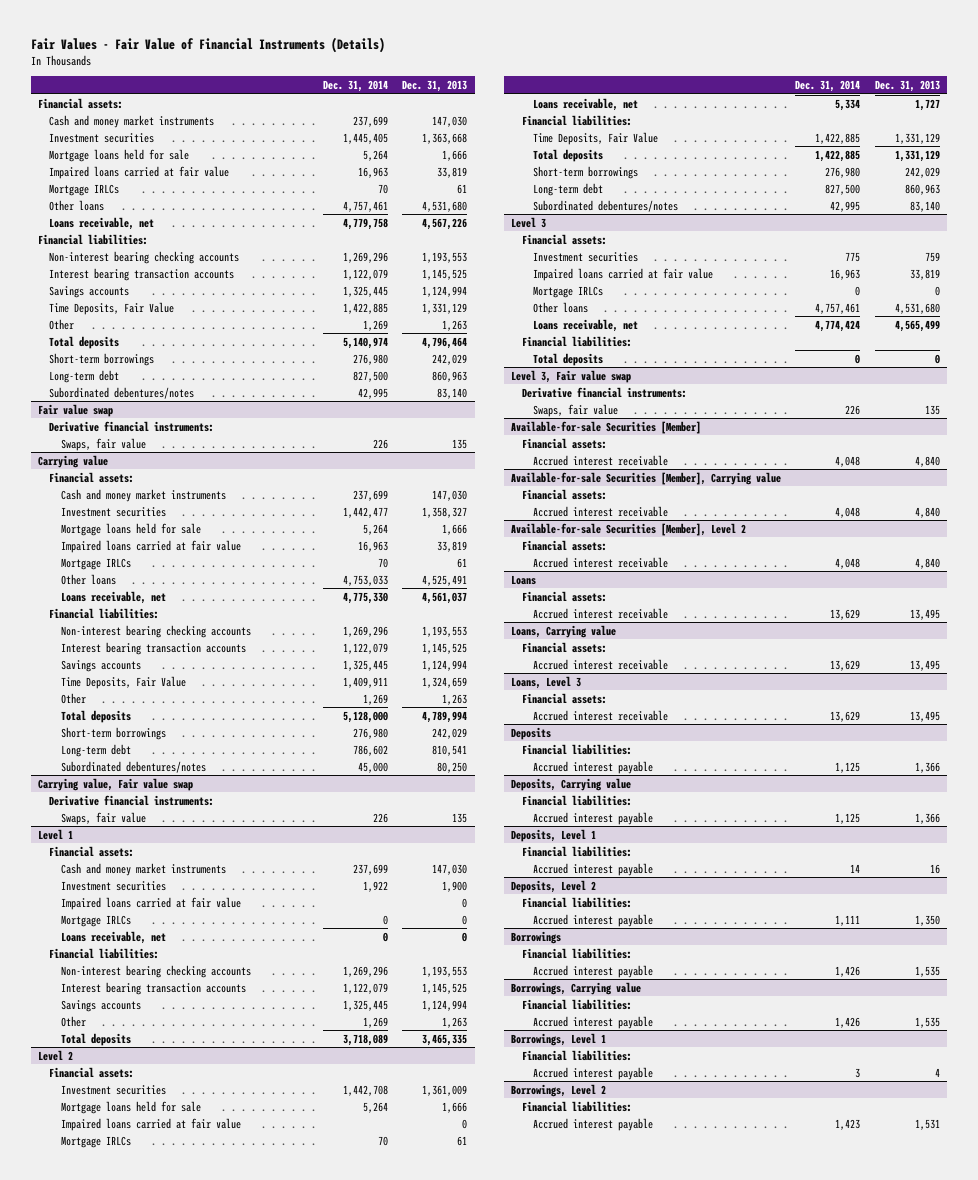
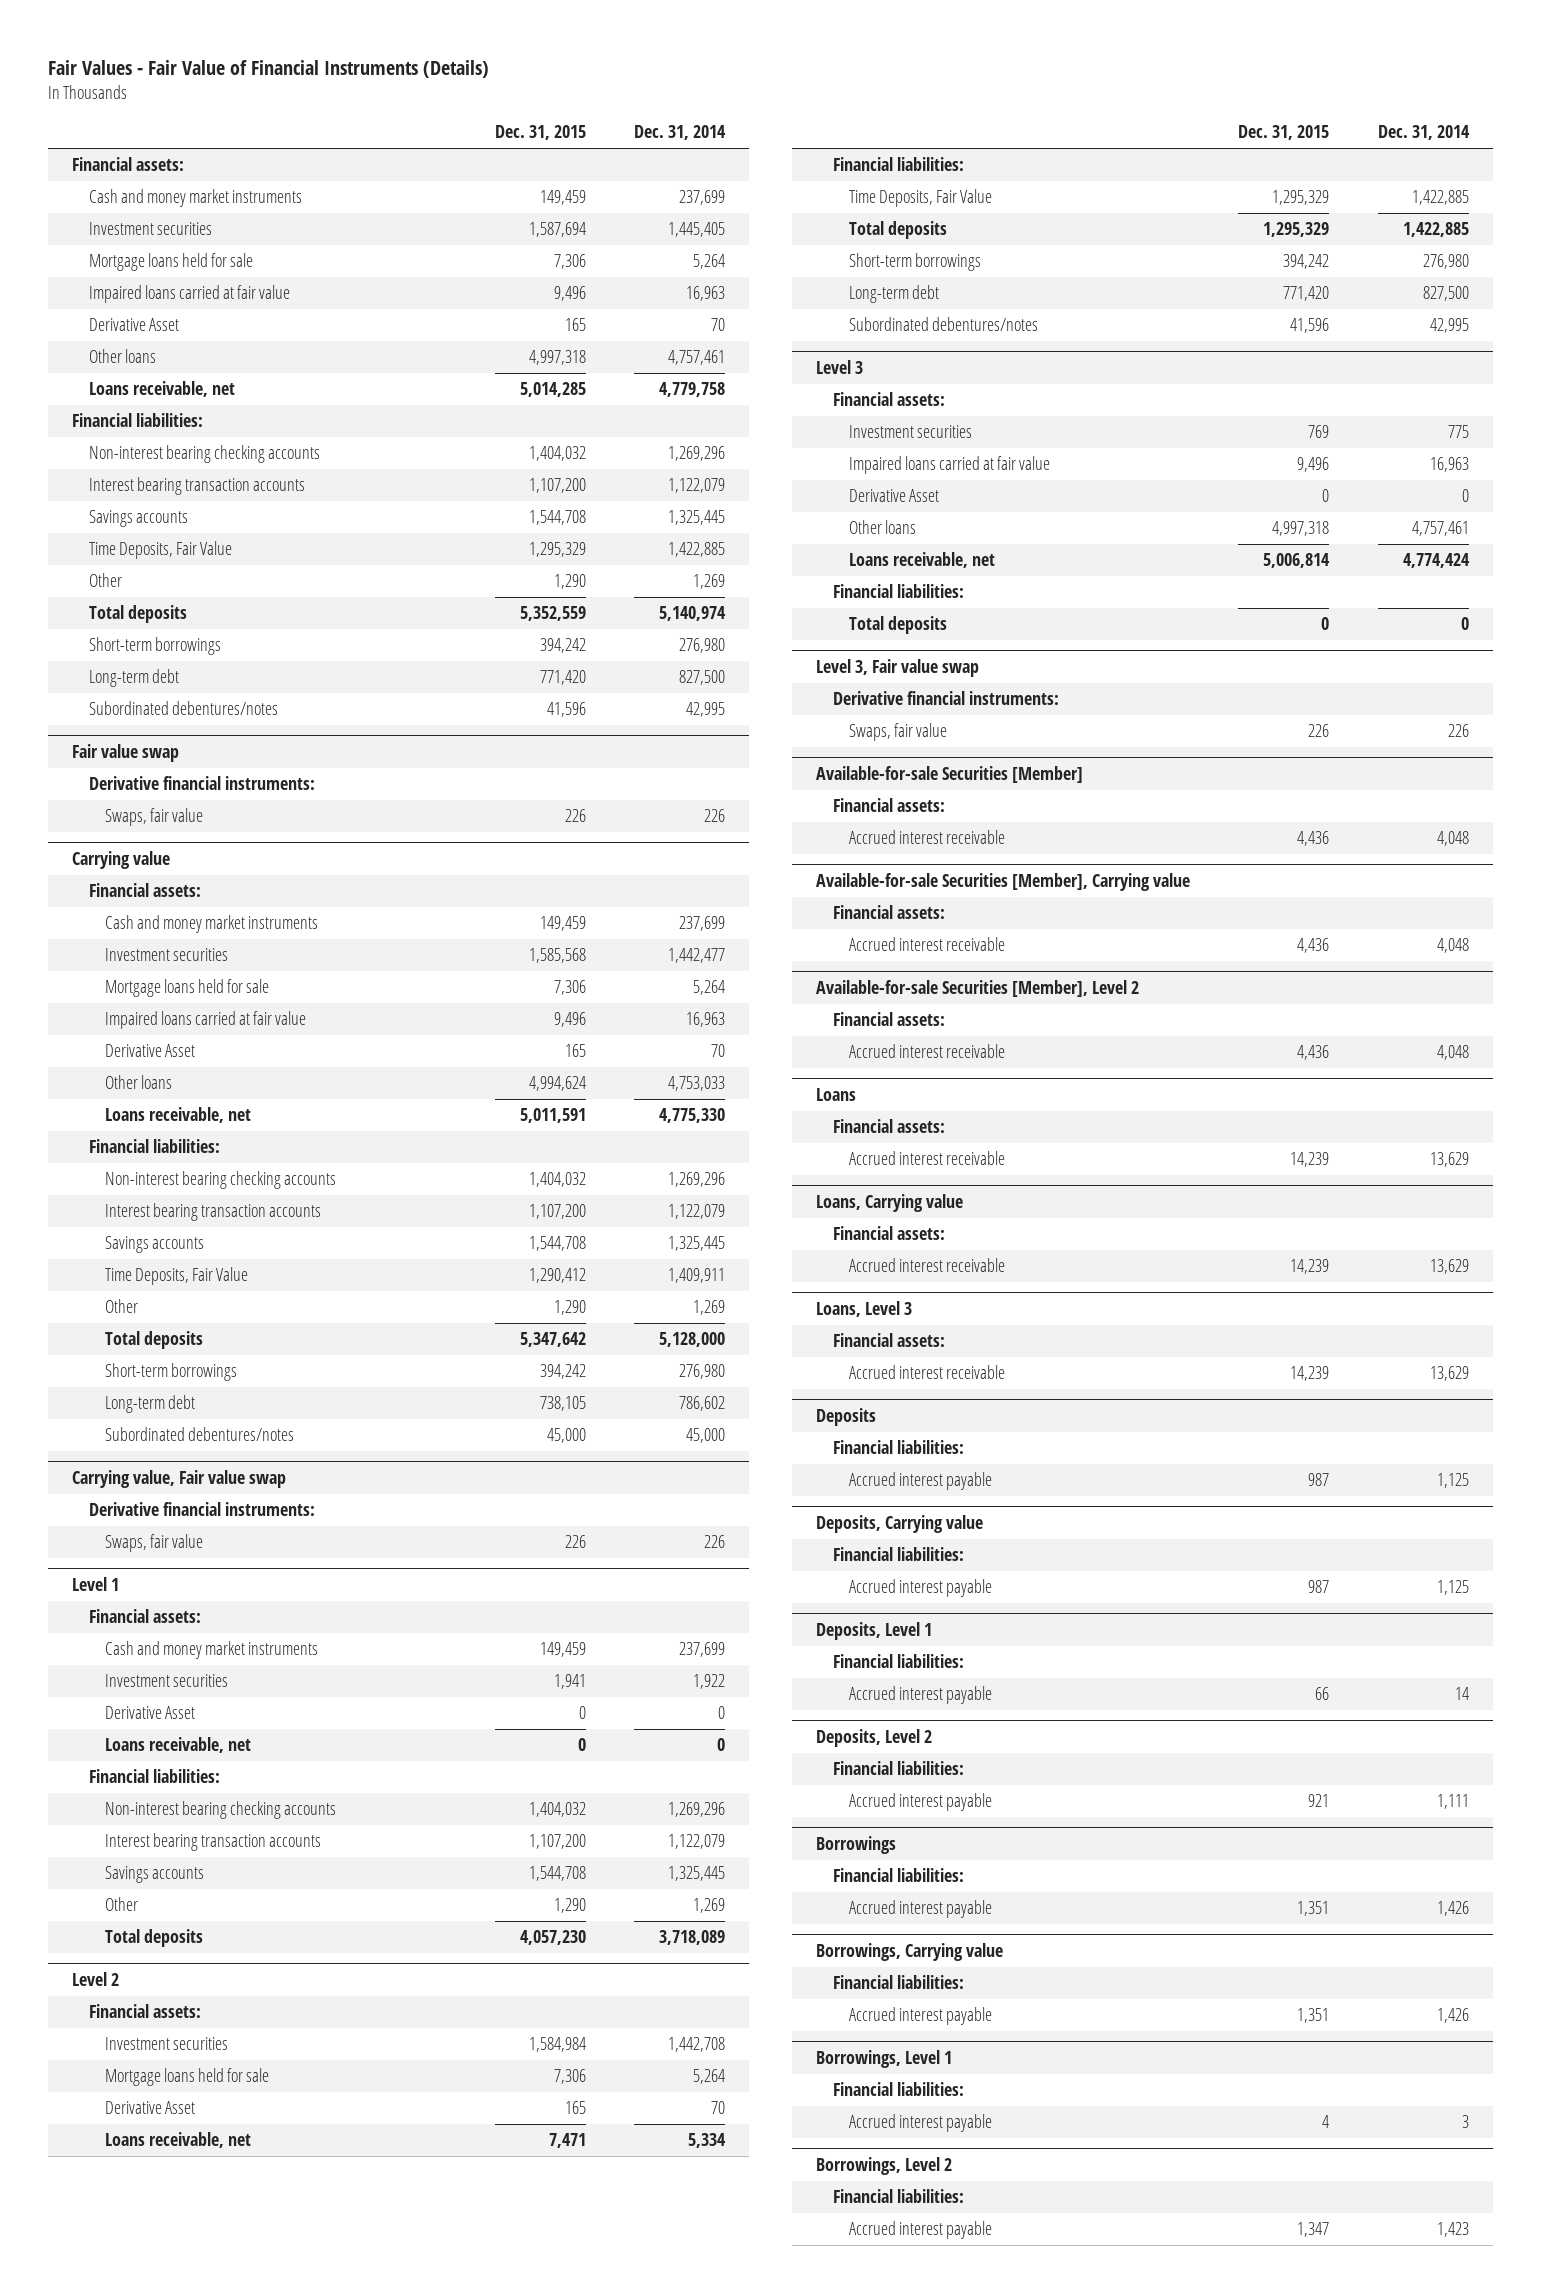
- | Dec. 31, 2014 | Dec. 31, 2013
+ | Dec. 31, 2015 | Dec. 31, 2014
- Mortgage IRLCs | 70 | 61
+ Derivative Asset | 165 | 70
@ Carrying value
- Mortgage IRLCs | 70 | 61
+ Derivative Asset | 165 | 70
@ Level 1
- Impaired loans carried at fair value | | 0
- Mortgage IRLCs | 0 | 0
+ Derivative Asset | 0 | 0
@ Level 2
- Impaired loans carried at fair value | | 0
- Mortgage IRLCs | 70 | 61
+ Derivative Asset | 165 | 70
@ Level 3
- Mortgage IRLCs | 0 | 0
+ Derivative Asset | 0 | 0

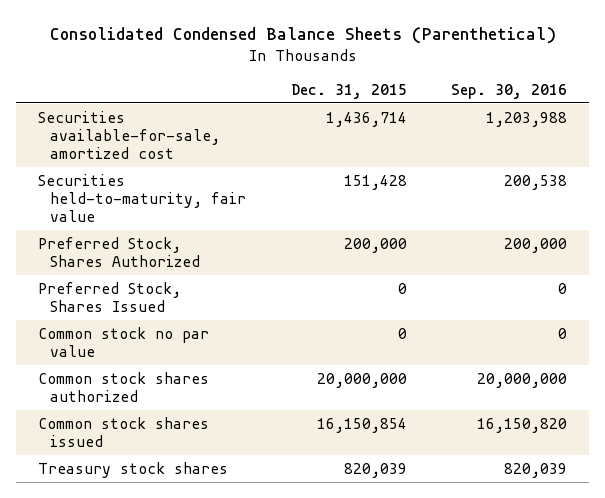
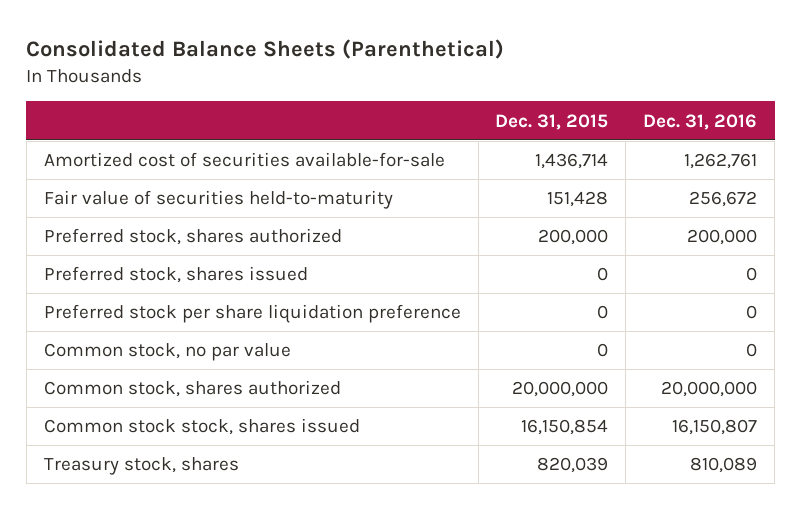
- Consolidated Condensed Balance Sheets (Parenthetical)
+ Consolidated Balance Sheets (Parenthetical)
- | Dec. 31, 2015 | Sep. 30, 2016
+ | Dec. 31, 2015 | Dec. 31, 2016
- Securities available-for-sale, amortized cost | 1,436,714 | 1,203,988
- Securities held-to-maturity, fair value | 151,428 | 200,538
- Preferred Stock, Shares Authorized | 200,000 | 200,000
- Preferred Stock, Shares Issued | 0 | 0
- Common stock no par value | 0 | 0
- Common stock shares authorized | 20,000,000 | 20,000,000
- Common stock shares issued | 16,150,854 | 16,150,820
- Treasury stock shares | 820,039 | 820,039
+ Amortized cost of securities available-for-sale | 1,436,714 | 1,262,761
+ Fair value of securities held-to-maturity | 151,428 | 256,672
+ Preferred stock, shares authorized | 200,000 | 200,000
+ Preferred stock, shares issued | 0 | 0
+ Preferred stock per share liquidation preference | 0 | 0
+ Common stock, no par value | 0 | 0
+ Common stock, shares authorized | 20,000,000 | 20,000,000
+ Common stock stock, shares issued | 16,150,854 | 16,150,807
+ Treasury stock, shares | 820,039 | 810,089

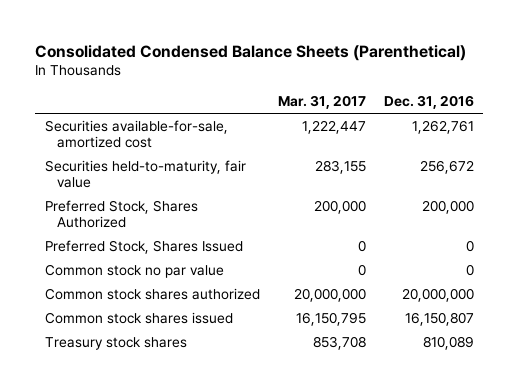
- Consolidated Balance Sheets (Parenthetical)
+ Consolidated Condensed Balance Sheets (Parenthetical)
- | Dec. 31, 2015 | Dec. 31, 2016
+ | Mar. 31, 2017 | Dec. 31, 2016
- Amortized cost of securities available-for-sale | 1,436,714 | 1,262,761
- Fair value of securities held-to-maturity | 151,428 | 256,672
- Preferred stock, shares authorized | 200,000 | 200,000
- Preferred stock, shares issued | 0 | 0
- Preferred stock per share liquidation preference | 0 | 0
- Common stock, no par value | 0 | 0
- Common stock, shares authorized | 20,000,000 | 20,000,000
- Common stock stock, shares issued | 16,150,854 | 16,150,807
- Treasury stock, shares | 820,039 | 810,089
+ Securities available-for-sale, amortized cost | 1,222,447 | 1,262,761
+ Securities held-to-maturity, fair value | 283,155 | 256,672
+ Preferred Stock, Shares Authorized | 200,000 | 200,000
+ Preferred Stock, Shares Issued | 0 | 0
+ Common stock no par value | 0 | 0
+ Common stock shares authorized | 20,000,000 | 20,000,000
+ Common stock shares issued | 16,150,795 | 16,150,807
+ Treasury stock shares | 853,708 | 810,089

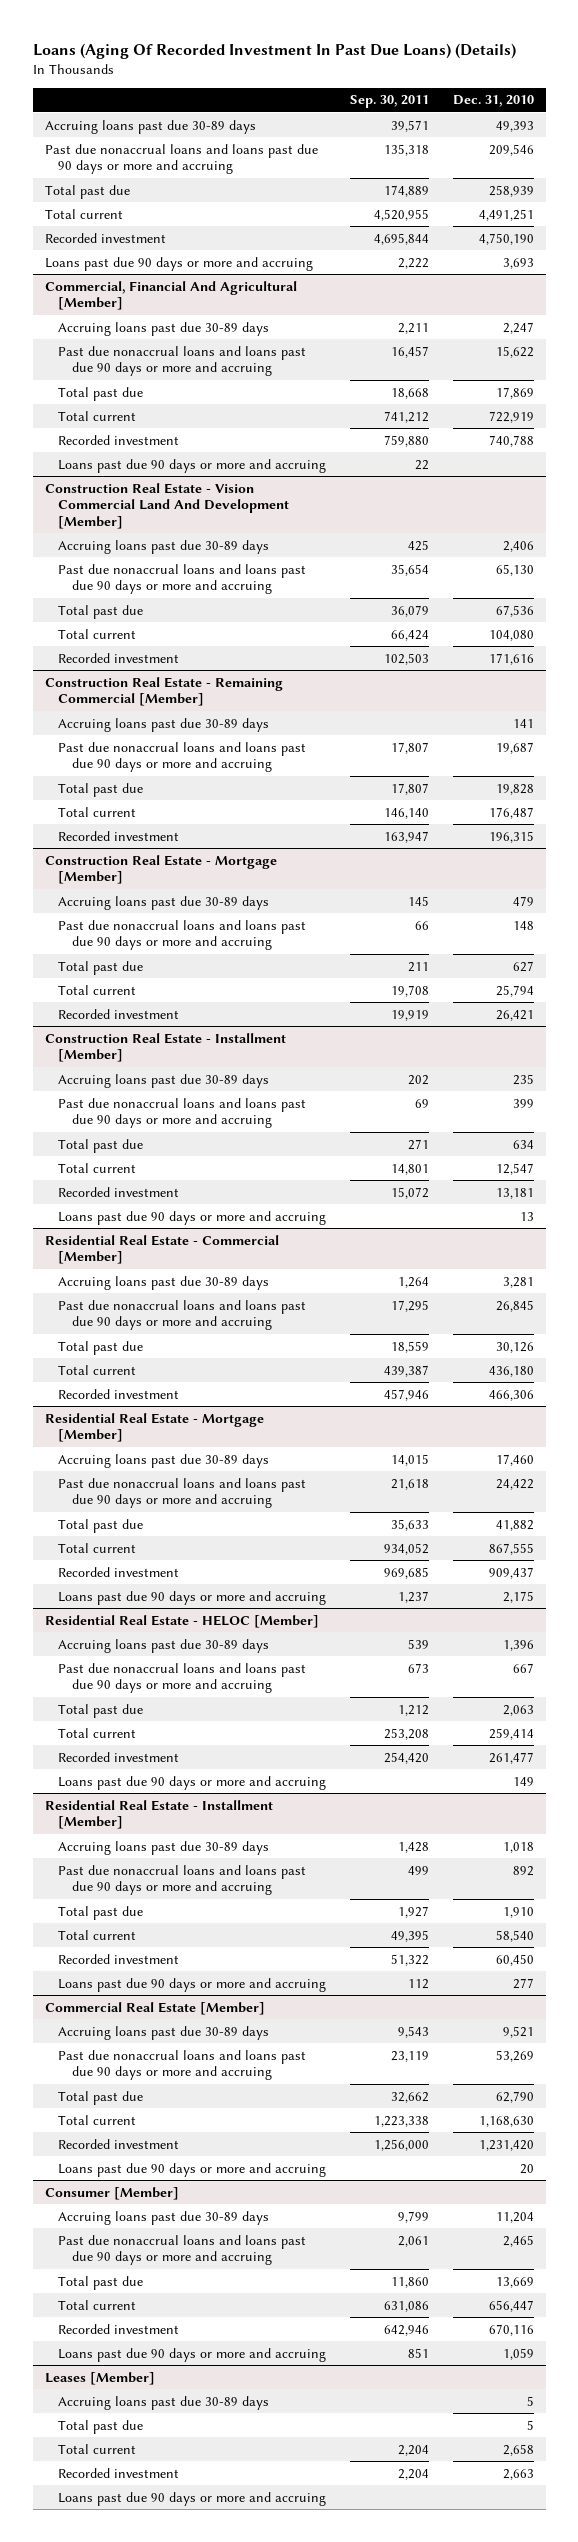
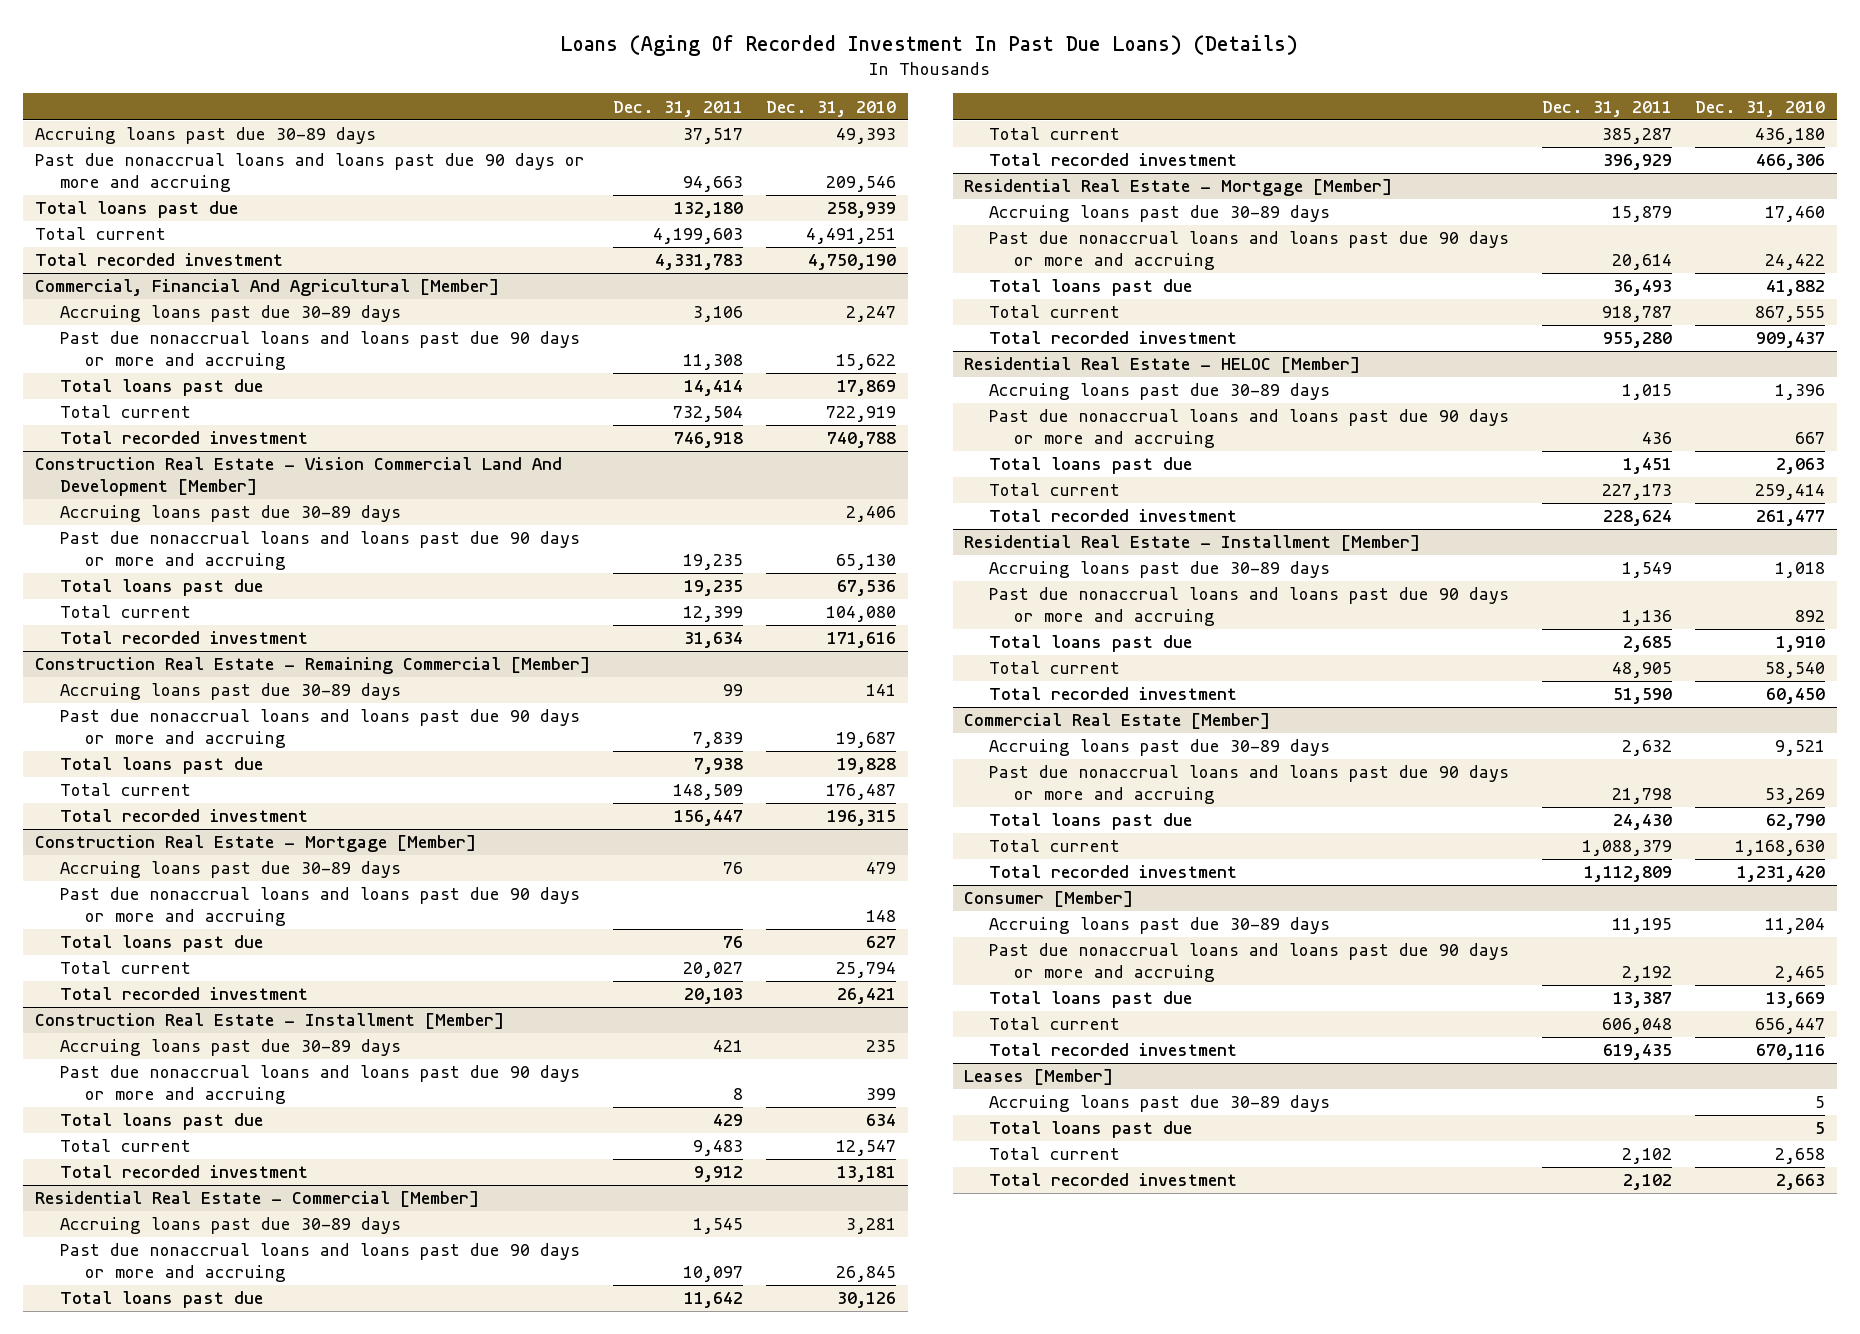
- | Sep. 30, 2011 | Dec. 31, 2010
+ | Dec. 31, 2011 | Dec. 31, 2010
- Total past due | 174,889 | 258,939
+ Total loans past due | 132,180 | 258,939
- Recorded investment | 4,695,844 | 4,750,190
- Loans past due 90 days or more and accruing | 2,222 | 3,693
+ Total recorded investment | 4,331,783 | 4,750,190
@ Commercial, Financial And Agricultural [Member]
- Total past due | 18,668 | 17,869
+ Total loans past due | 14,414 | 17,869
- Recorded investment | 759,880 | 740,788
- Loans past due 90 days or more and accruing | 22 |
+ Total recorded investment | 746,918 | 740,788
@ Construction Real Estate - Vision Commercial Land And Development [Member]
- Total past due | 36,079 | 67,536
+ Total loans past due | 19,235 | 67,536
- Recorded investment | 102,503 | 171,616
+ Total recorded investment | 31,634 | 171,616
@ Construction Real Estate - Remaining Commercial [Member]
- Total past due | 17,807 | 19,828
+ Total loans past due | 7,938 | 19,828
- Recorded investment | 163,947 | 196,315
+ Total recorded investment | 156,447 | 196,315
@ Construction Real Estate - Mortgage [Member]
- Total past due | 211 | 627
+ Total loans past due | 76 | 627
- Recorded investment | 19,919 | 26,421
+ Total recorded investment | 20,103 | 26,421
@ Construction Real Estate - Installment [Member]
- Total past due | 271 | 634
+ Total loans past due | 429 | 634
- Recorded investment | 15,072 | 13,181
- Loans past due 90 days or more and accruing | | 13
+ Total recorded investment | 9,912 | 13,181
@ Residential Real Estate - Commercial [Member]
- Total past due | 18,559 | 30,126
+ Total loans past due | 11,642 | 30,126
- Recorded investment | 457,946 | 466,306
+ Total recorded investment | 396,929 | 466,306
@ Residential Real Estate - Mortgage [Member]
- Total past due | 35,633 | 41,882
+ Total loans past due | 36,493 | 41,882
- Recorded investment | 969,685 | 909,437
- Loans past due 90 days or more and accruing | 1,237 | 2,175
+ Total recorded investment | 955,280 | 909,437
@ Residential Real Estate - HELOC [Member]
- Total past due | 1,212 | 2,063
+ Total loans past due | 1,451 | 2,063
- Recorded investment | 254,420 | 261,477
- Loans past due 90 days or more and accruing | | 149
+ Total recorded investment | 228,624 | 261,477
@ Residential Real Estate - Installment [Member]
- Total past due | 1,927 | 1,910
+ Total loans past due | 2,685 | 1,910
- Recorded investment | 51,322 | 60,450
- Loans past due 90 days or more and accruing | 112 | 277
+ Total recorded investment | 51,590 | 60,450
@ Commercial Real Estate [Member]
- Total past due | 32,662 | 62,790
+ Total loans past due | 24,430 | 62,790
- Recorded investment | 1,256,000 | 1,231,420
- Loans past due 90 days or more and accruing | | 20
+ Total recorded investment | 1,112,809 | 1,231,420
@ Consumer [Member]
- Total past due | 11,860 | 13,669
+ Total loans past due | 13,387 | 13,669
- Recorded investment | 642,946 | 670,116
- Loans past due 90 days or more and accruing | 851 | 1,059
+ Total recorded investment | 619,435 | 670,116
@ Leases [Member]
- Total past due | | 5
+ Total loans past due | | 5
- Recorded investment | 2,204 | 2,663
- Loans past due 90 days or more and accruing
+ Total recorded investment | 2,102 | 2,663

